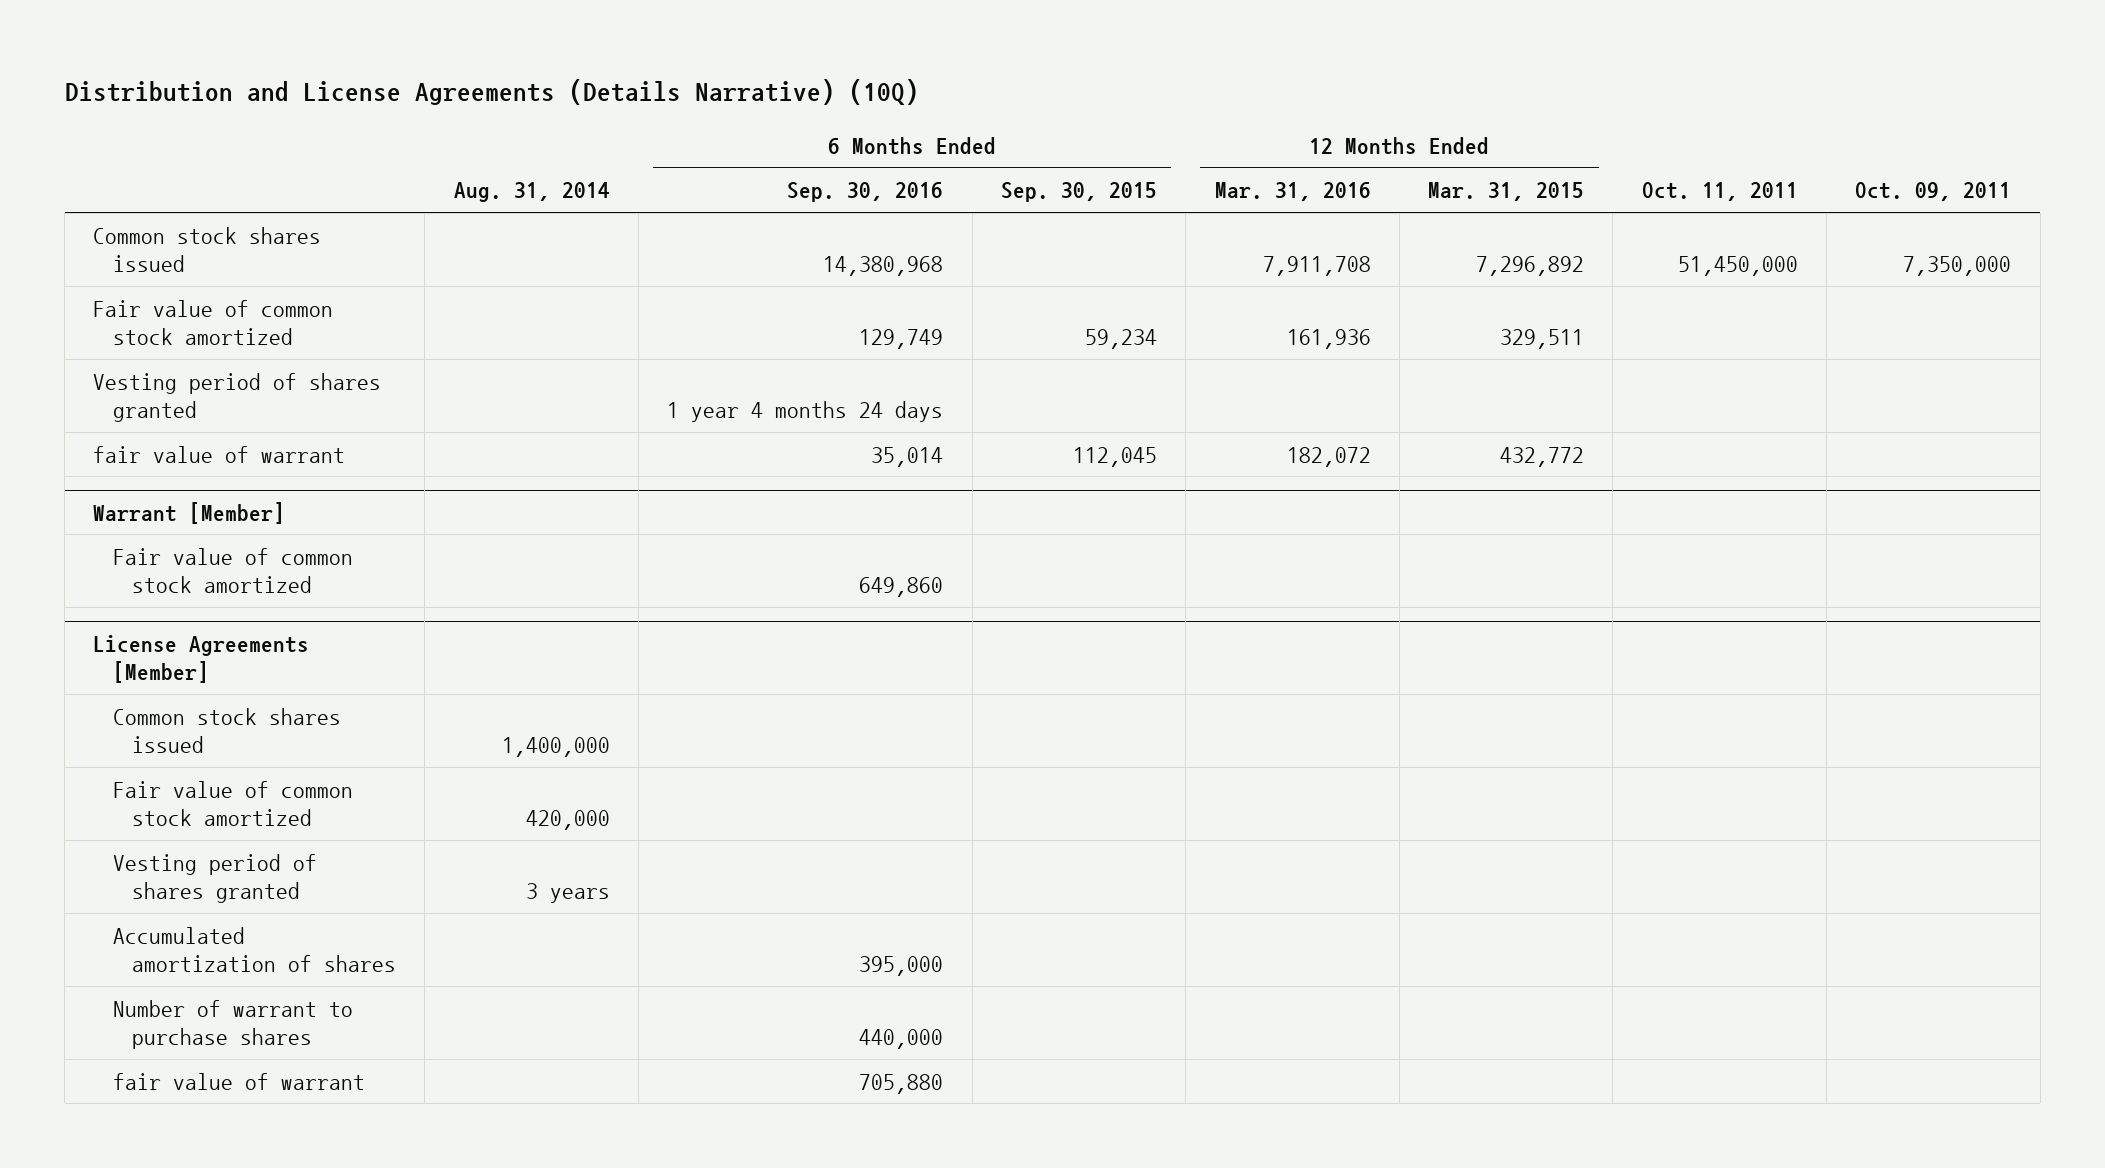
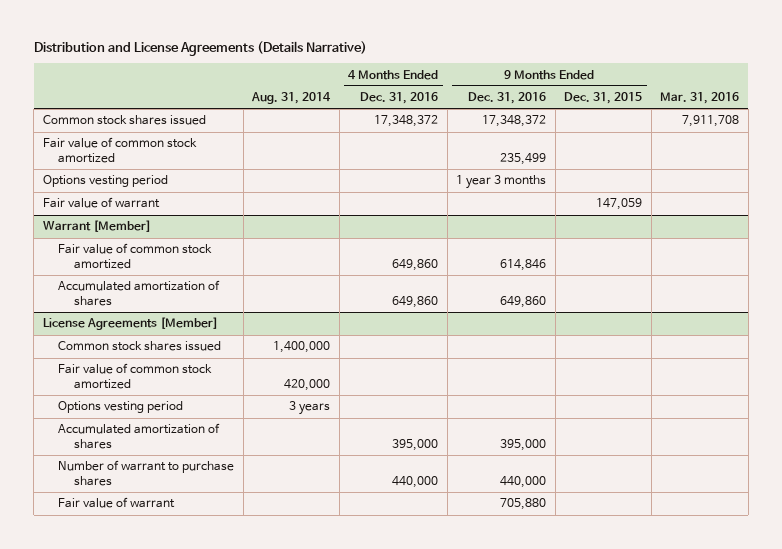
- Distribution and License Agreements (Details Narrative) (10Q)
+ Distribution and License Agreements (Details Narrative)
- | Aug. 31, 2014 | 6 Months Ended Sep. 30, 2016 | 6 Months Ended Sep. 30, 2015 | 12 Months Ended Mar. 31, 2016 | 12 Months Ended Mar. 31, 2015 | Oct. 11, 2011 | Oct. 09, 2011
+ | Aug. 31, 2014 | 4 Months Ended Dec. 31, 2016 | 9 Months Ended Dec. 31, 2016 | 9 Months Ended Dec. 31, 2015 | Mar. 31, 2016
- Vesting period of shares granted | | 1 year 4 months 24 days | | | | |
- fair value of warrant | | 35,014 | 112,045 | 182,072 | 432,772 | |
+ Options vesting period | | | 1 year 3 months | |
+ Fair value of warrant | | | | 147,059 |
@ Warrant [Member]
+ Accumulated amortization of shares | | 649,860 | 649,860 | |
@ License Agreements [Member]
- Vesting period of shares granted | 3 years | | | | | |
+ Options vesting period | 3 years | | | |
- fair value of warrant | | 705,880 | | | | |
+ Fair value of warrant | | | 705,880 | |

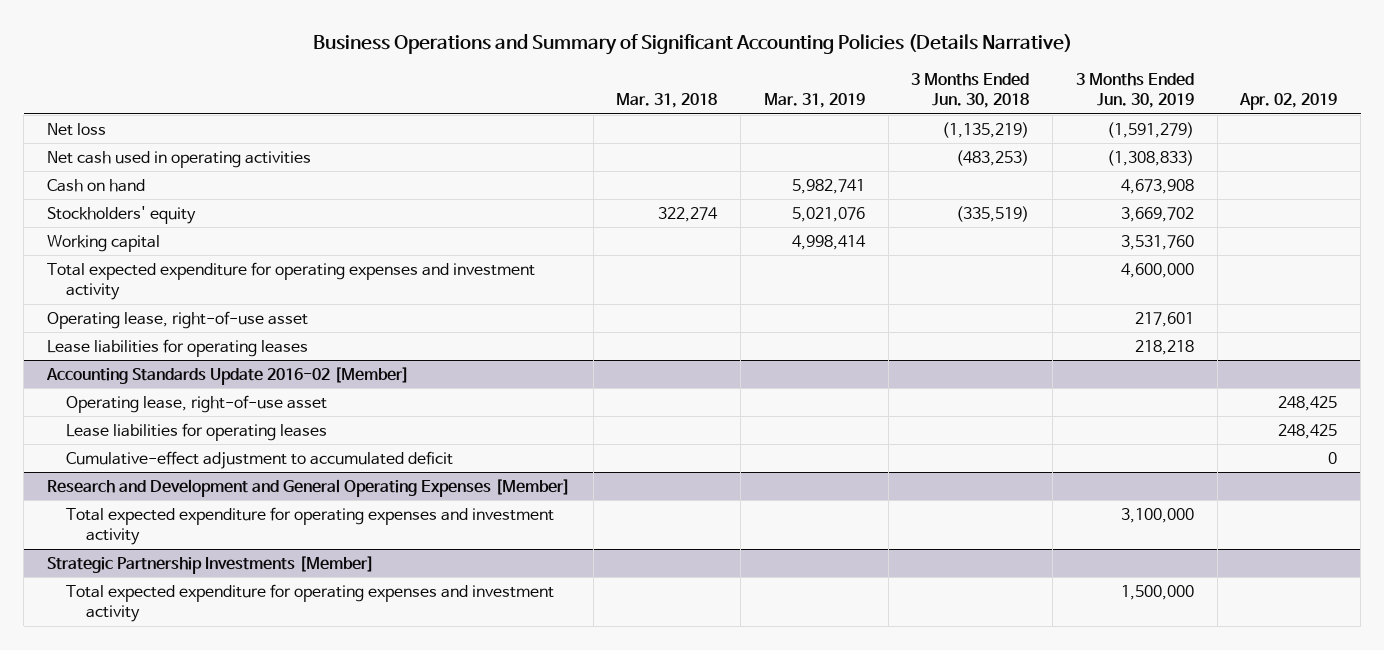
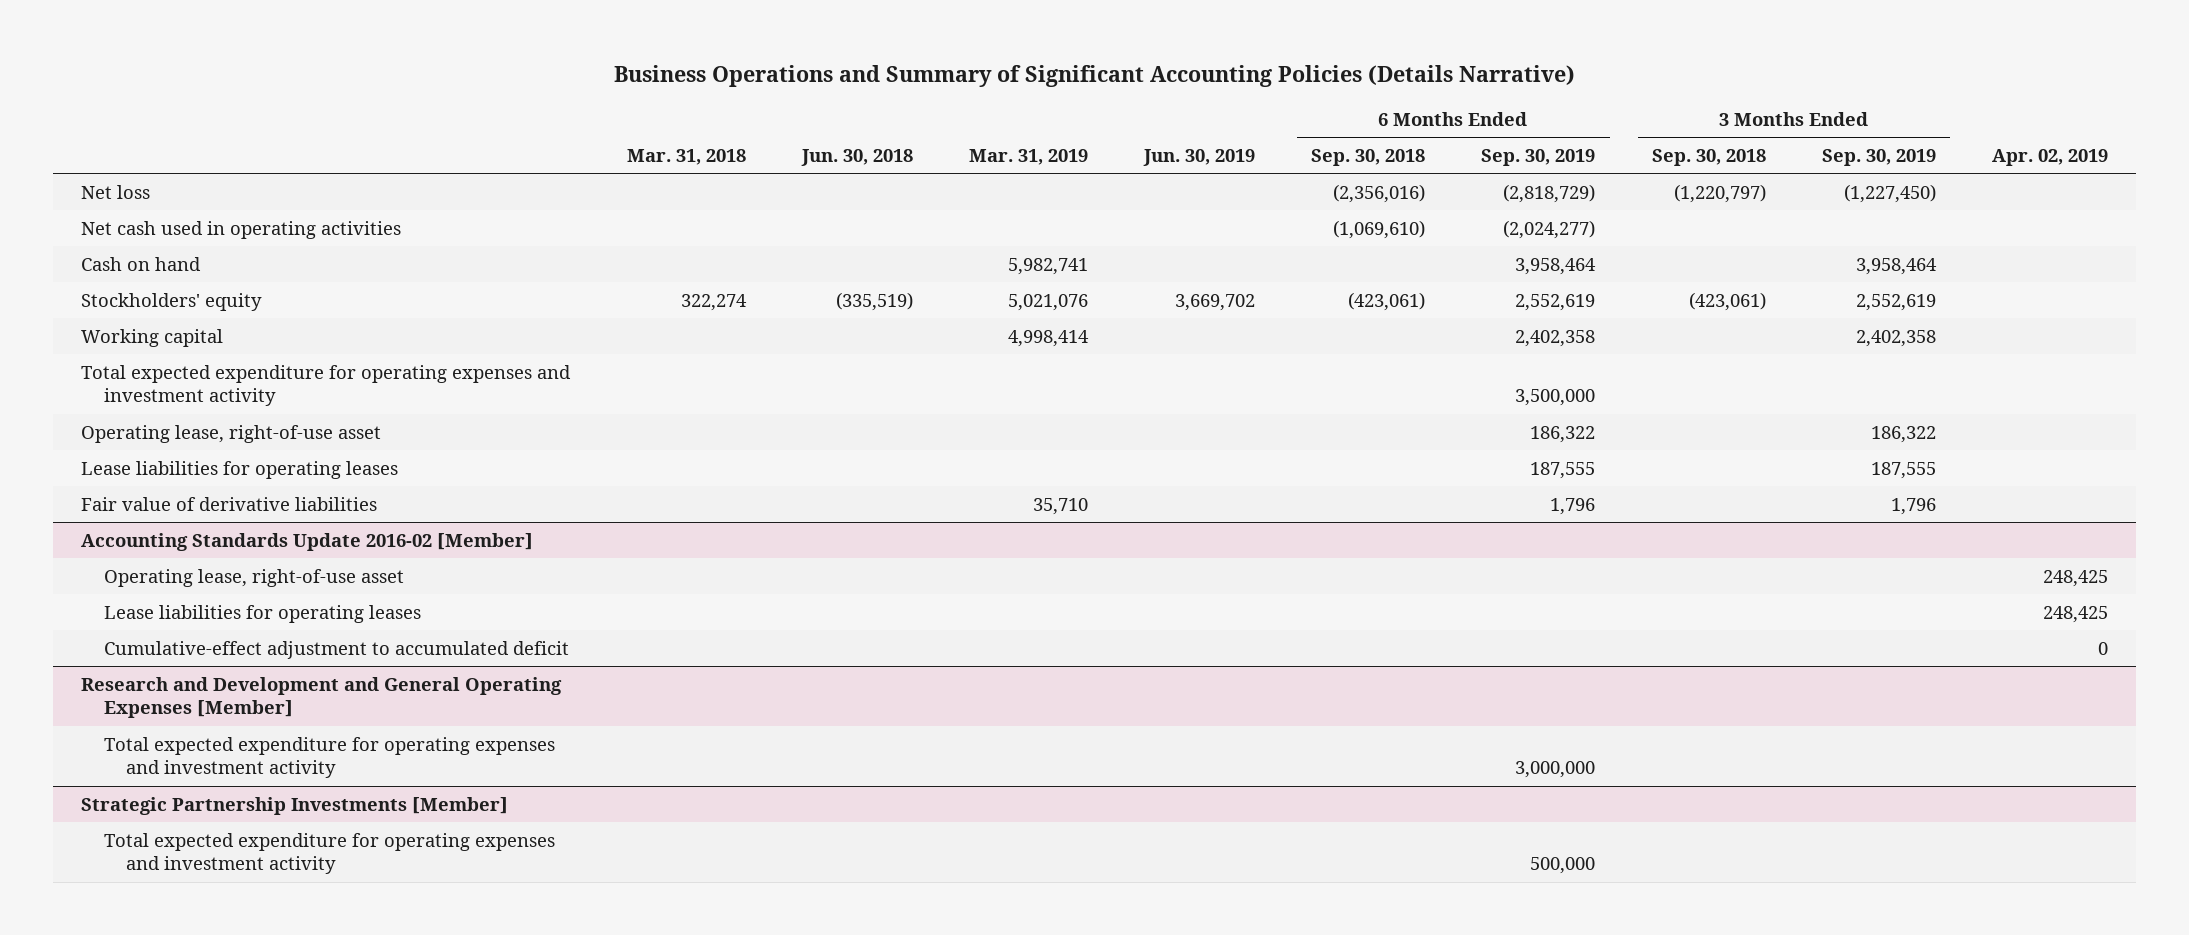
- | Mar. 31, 2018 | Mar. 31, 2019 | 3 Months Ended Jun. 30, 2018 | 3 Months Ended Jun. 30, 2019 | Apr. 02, 2019
+ | Mar. 31, 2018 | Jun. 30, 2018 | Mar. 31, 2019 | Jun. 30, 2019 | 6 Months Ended Sep. 30, 2018 | 6 Months Ended Sep. 30, 2019 | 3 Months Ended Sep. 30, 2018 | 3 Months Ended Sep. 30, 2019 | Apr. 02, 2019
+ Fair value of derivative liabilities | | | 35,710 | | | 1,796 | | 1,796 |

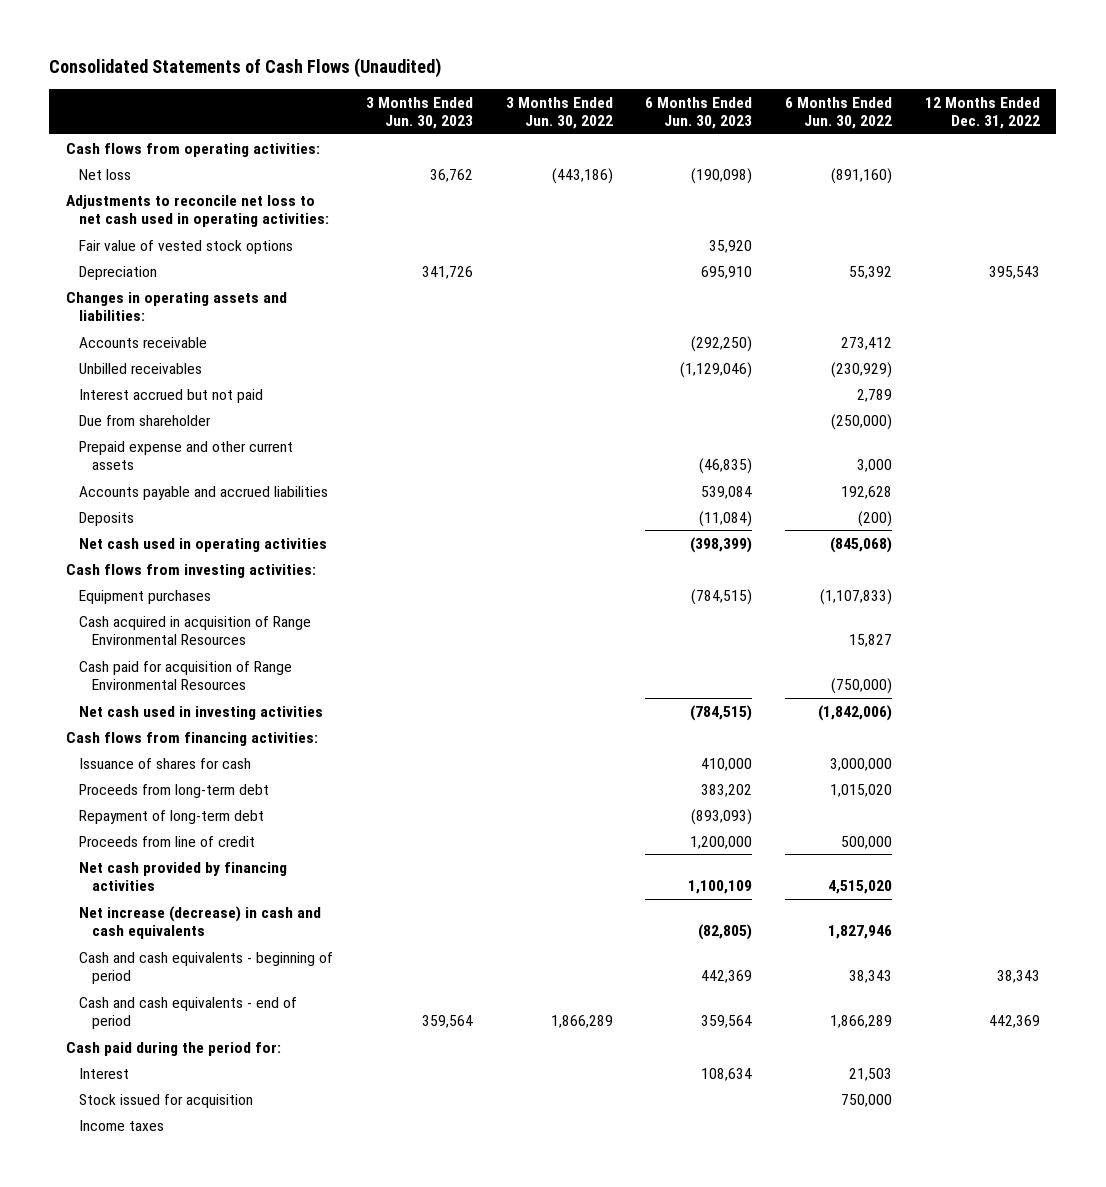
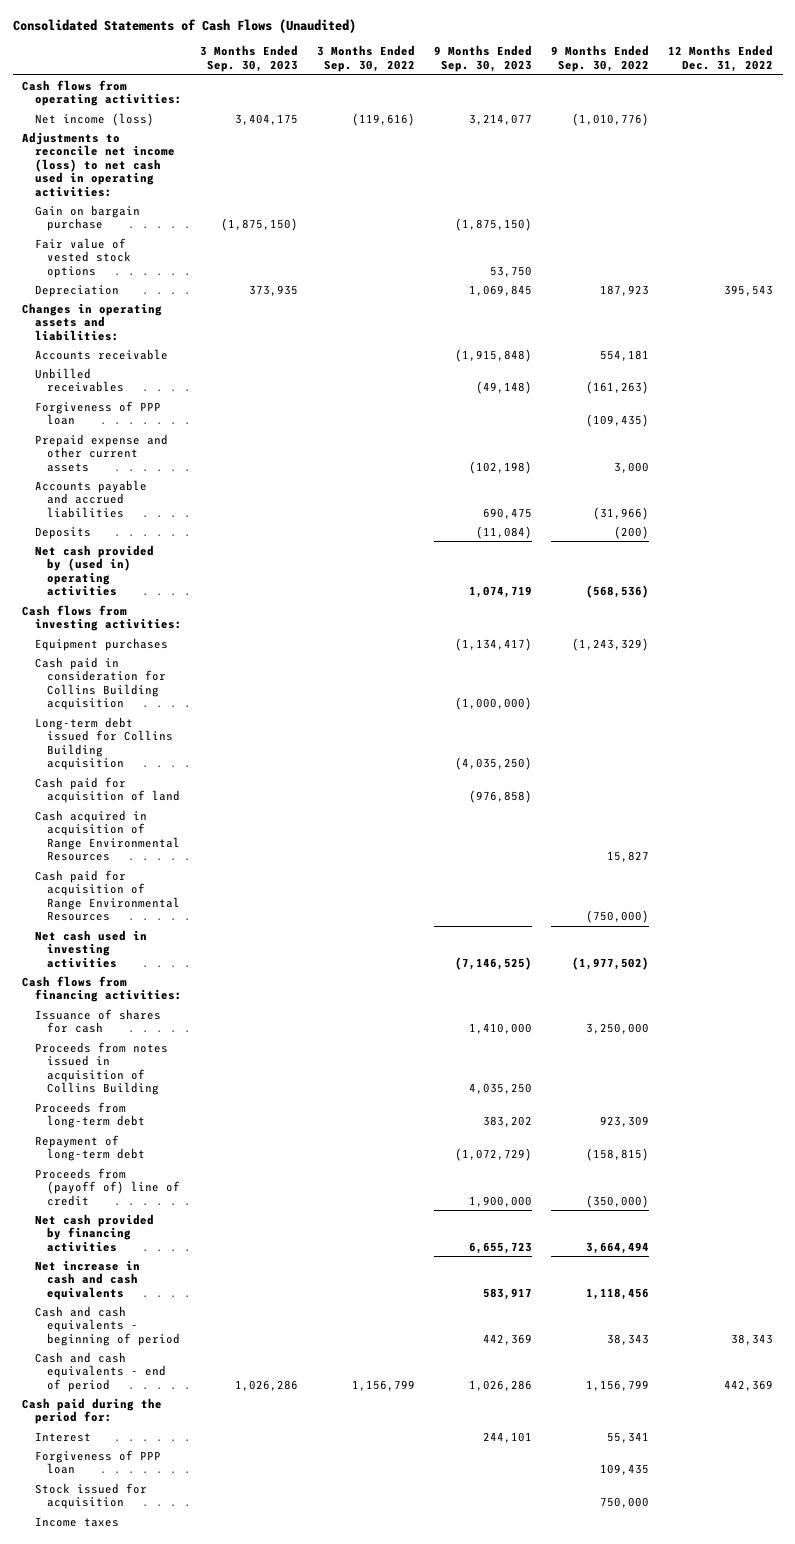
- | 3 Months Ended Jun. 30, 2023 | 3 Months Ended Jun. 30, 2022 | 6 Months Ended Jun. 30, 2023 | 6 Months Ended Jun. 30, 2022 | 12 Months Ended Dec. 31, 2022
+ | 3 Months Ended Sep. 30, 2023 | 3 Months Ended Sep. 30, 2022 | 9 Months Ended Sep. 30, 2023 | 9 Months Ended Sep. 30, 2022 | 12 Months Ended Dec. 31, 2022
- Net loss | 36,762 | (443,186) | (190,098) | (891,160) |
- Adjustments to reconcile net loss to net cash used in operating activities:
+ Net income (loss) | 3,404,175 | (119,616) | 3,214,077 | (1,010,776) |
+ Adjustments to reconcile net income (loss) to net cash used in operating activities:
+ Gain on bargain purchase | (1,875,150) | | (1,875,150) | |
- Interest accrued but not paid | | | | 2,789 |
- Due from shareholder | | | | (250,000) |
+ Forgiveness of PPP loan | | | | (109,435) |
- Net cash used in operating activities | | | (398,399) | (845,068) |
+ Net cash provided by (used in) operating activities | | | 1,074,719 | (568,536) |
+ Cash paid in consideration for Collins Building acquisition | | | (1,000,000) | |
+ Long-term debt issued for Collins Building acquisition | | | (4,035,250) | |
+ Cash paid for acquisition of land | | | (976,858) | |
+ Proceeds from notes issued in acquisition of Collins Building | | | 4,035,250 | |
- Proceeds from line of credit | | | 1,200,000 | 500,000 |
+ Proceeds from (payoff of) line of credit | | | 1,900,000 | (350,000) |
- Net increase (decrease) in cash and cash equivalents | | | (82,805) | 1,827,946 |
+ Net increase in cash and cash equivalents | | | 583,917 | 1,118,456 |
+ Forgiveness of PPP loan | | | | 109,435 |

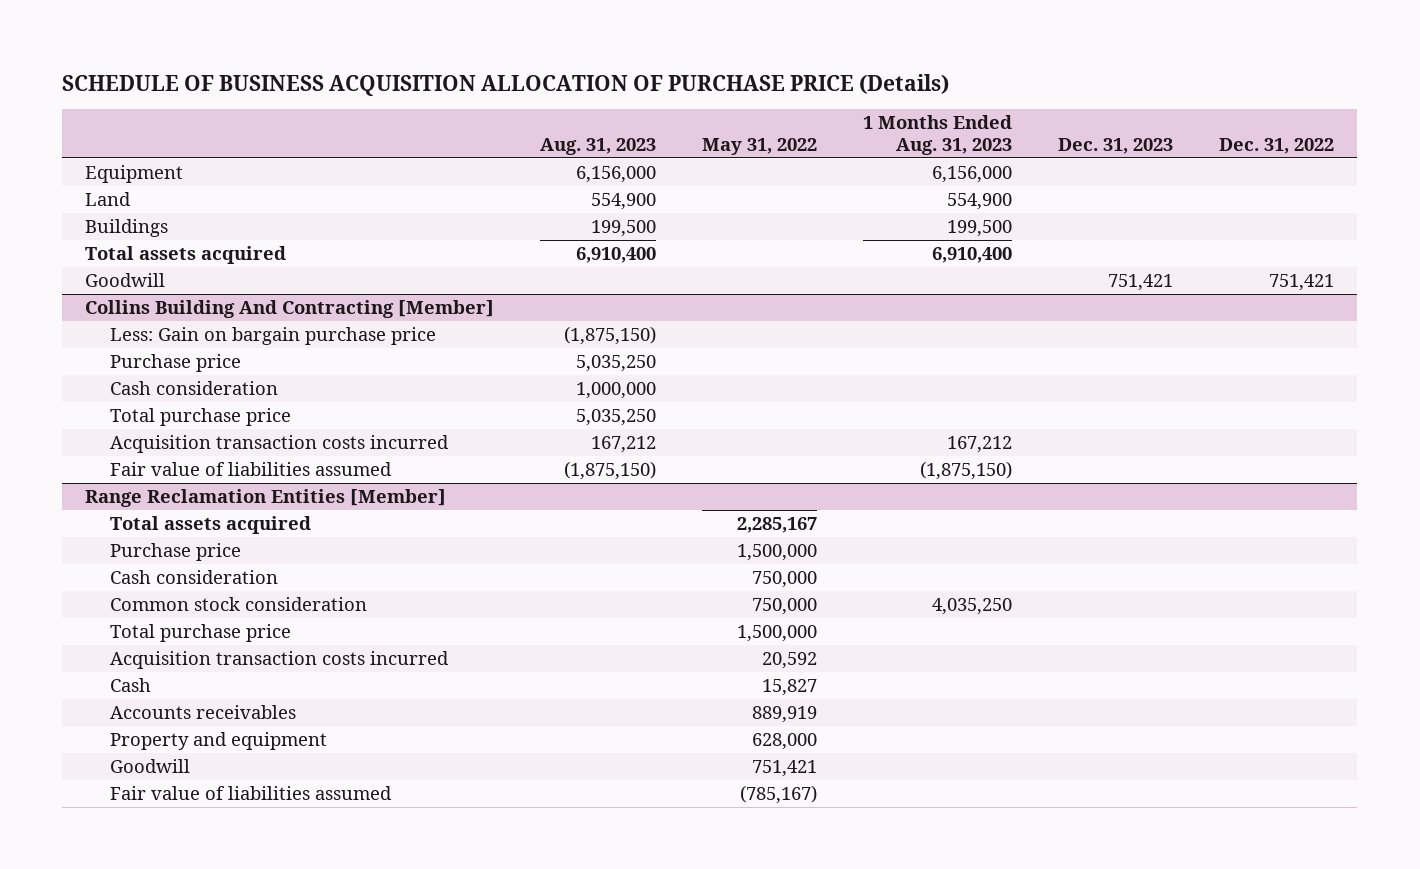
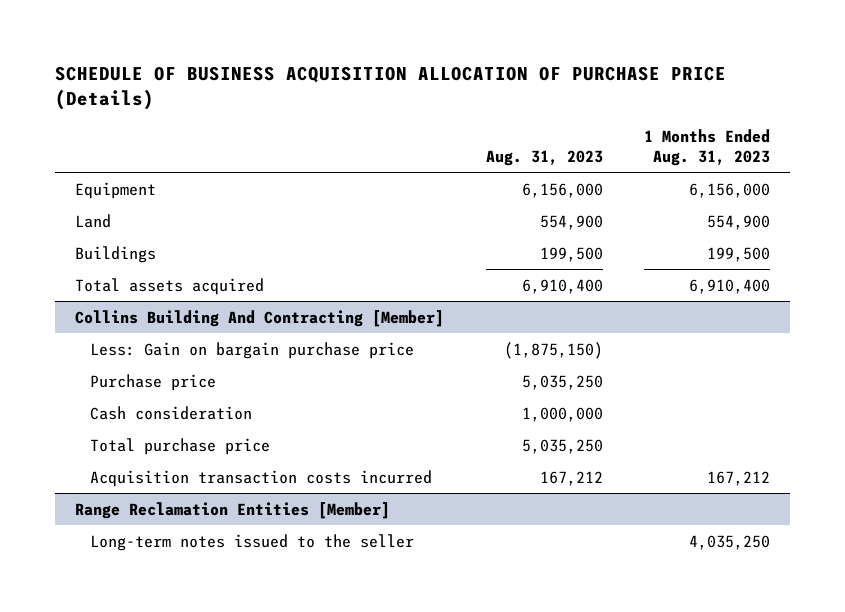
- | Aug. 31, 2023 | May 31, 2022 | 1 Months Ended Aug. 31, 2023 | Dec. 31, 2023 | Dec. 31, 2022
+ | Aug. 31, 2023 | 1 Months Ended Aug. 31, 2023
- Goodwill | | | | 751,421 | 751,421
@ Collins Building And Contracting [Member]
- Fair value of liabilities assumed | (1,875,150) | | (1,875,150) | |
@ Range Reclamation Entities [Member]
- Total assets acquired | | 2,285,167 | | |
- Purchase price | | 1,500,000 | | |
- Cash consideration | | 750,000 | | |
- Common stock consideration | | 750,000 | 4,035,250 | |
- Total purchase price | | 1,500,000 | | |
- Acquisition transaction costs incurred | | 20,592 | | |
- Cash | | 15,827 | | |
- Accounts receivables | | 889,919 | | |
- Property and equipment | | 628,000 | | |
- Goodwill | | 751,421 | | |
- Fair value of liabilities assumed | | (785,167) | | |
+ Long-term notes issued to the seller | | 4,035,250

